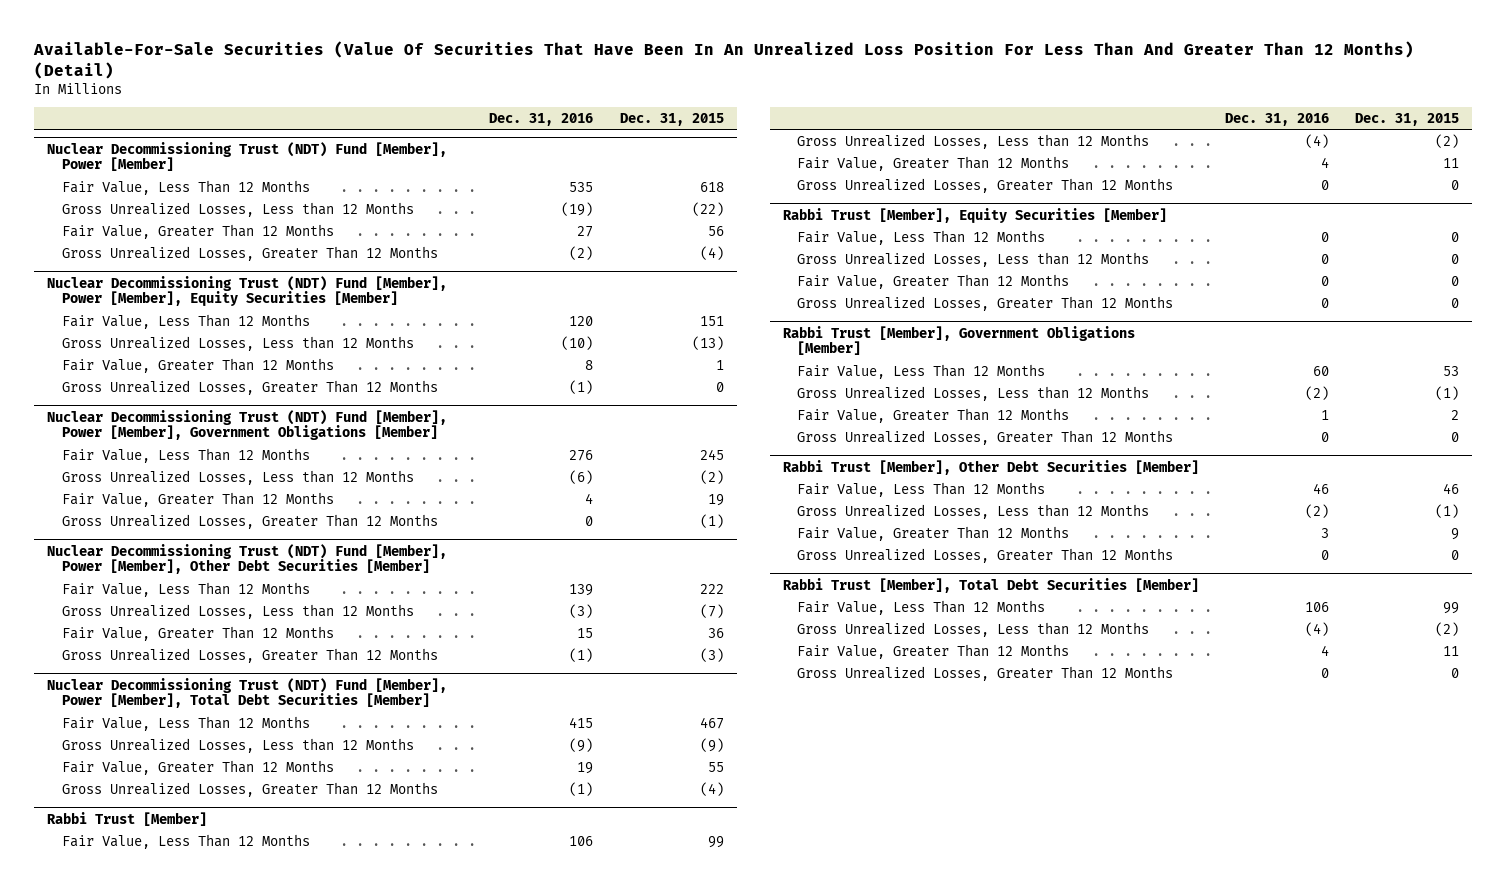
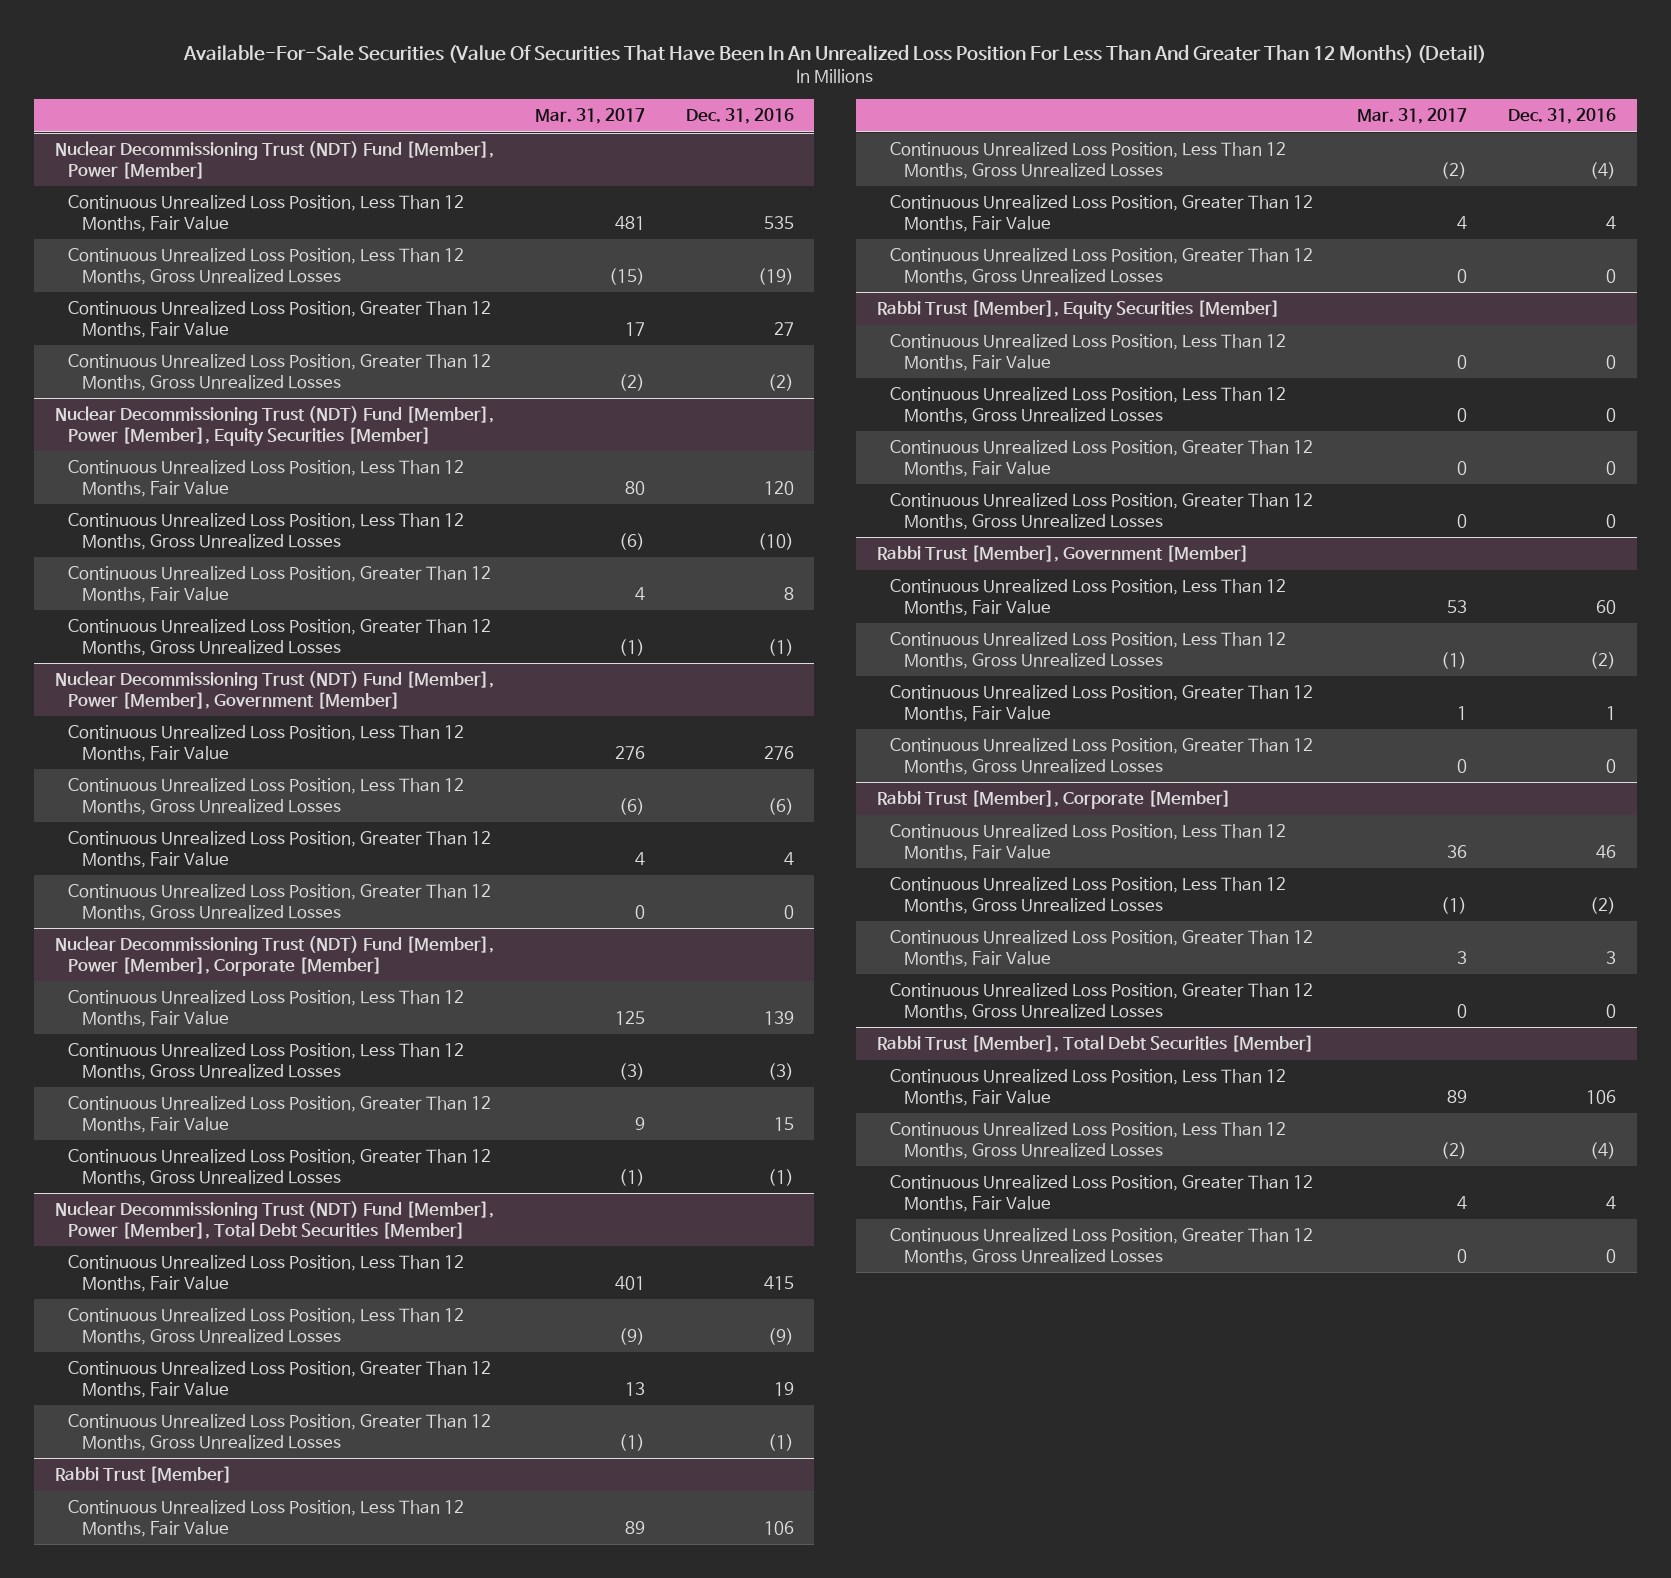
- | Dec. 31, 2016 | Dec. 31, 2015
+ | Mar. 31, 2017 | Dec. 31, 2016
@ Nuclear Decommissioning Trust (NDT) Fund [Member], Power [Member]
- Fair Value, Less Than 12 Months | 535 | 618
- Gross Unrealized Losses, Less than 12 Months | (19) | (22)
- Fair Value, Greater Than 12 Months | 27 | 56
- Gross Unrealized Losses, Greater Than 12 Months | (2) | (4)
+ Continuous Unrealized Loss Position, Less Than 12 Months, Fair Value | 481 | 535
+ Continuous Unrealized Loss Position, Less Than 12 Months, Gross Unrealized Losses | (15) | (19)
+ Continuous Unrealized Loss Position, Greater Than 12 Months, Fair Value | 17 | 27
+ Continuous Unrealized Loss Position, Greater Than 12 Months, Gross Unrealized Losses | (2) | (2)
@ Nuclear Decommissioning Trust (NDT) Fund [Member], Power [Member], Equity Securities [Member]
- Fair Value, Less Than 12 Months | 120 | 151
- Gross Unrealized Losses, Less than 12 Months | (10) | (13)
- Fair Value, Greater Than 12 Months | 8 | 1
- Gross Unrealized Losses, Greater Than 12 Months | (1) | 0
- Nuclear Decommissioning Trust (NDT) Fund [Member], Power [Member], Government Obligations [Member]
- Fair Value, Less Than 12 Months | 276 | 245
- Gross Unrealized Losses, Less than 12 Months | (6) | (2)
- Fair Value, Greater Than 12 Months | 4 | 19
- Gross Unrealized Losses, Greater Than 12 Months | 0 | (1)
- Nuclear Decommissioning Trust (NDT) Fund [Member], Power [Member], Other Debt Securities [Member]
- Fair Value, Less Than 12 Months | 139 | 222
- Gross Unrealized Losses, Less than 12 Months | (3) | (7)
- Fair Value, Greater Than 12 Months | 15 | 36
- Gross Unrealized Losses, Greater Than 12 Months | (1) | (3)
@ Nuclear Decommissioning Trust (NDT) Fund [Member], Power [Member], Equity Securities [Member]
+ Continuous Unrealized Loss Position, Less Than 12 Months, Fair Value | 80 | 120
+ Continuous Unrealized Loss Position, Less Than 12 Months, Gross Unrealized Losses | (6) | (10)
+ Continuous Unrealized Loss Position, Greater Than 12 Months, Fair Value | 4 | 8
+ Continuous Unrealized Loss Position, Greater Than 12 Months, Gross Unrealized Losses | (1) | (1)
+ Nuclear Decommissioning Trust (NDT) Fund [Member], Power [Member], Government [Member]
+ Continuous Unrealized Loss Position, Less Than 12 Months, Fair Value | 276 | 276
+ Continuous Unrealized Loss Position, Less Than 12 Months, Gross Unrealized Losses | (6) | (6)
+ Continuous Unrealized Loss Position, Greater Than 12 Months, Fair Value | 4 | 4
+ Continuous Unrealized Loss Position, Greater Than 12 Months, Gross Unrealized Losses | 0 | 0
+ Nuclear Decommissioning Trust (NDT) Fund [Member], Power [Member], Corporate [Member]
+ Continuous Unrealized Loss Position, Less Than 12 Months, Fair Value | 125 | 139
+ Continuous Unrealized Loss Position, Less Than 12 Months, Gross Unrealized Losses | (3) | (3)
+ Continuous Unrealized Loss Position, Greater Than 12 Months, Fair Value | 9 | 15
+ Continuous Unrealized Loss Position, Greater Than 12 Months, Gross Unrealized Losses | (1) | (1)
@ Nuclear Decommissioning Trust (NDT) Fund [Member], Power [Member], Total Debt Securities [Member]
- Fair Value, Less Than 12 Months | 415 | 467
- Gross Unrealized Losses, Less than 12 Months | (9) | (9)
- Fair Value, Greater Than 12 Months | 19 | 55
- Gross Unrealized Losses, Greater Than 12 Months | (1) | (4)
+ Continuous Unrealized Loss Position, Less Than 12 Months, Fair Value | 401 | 415
+ Continuous Unrealized Loss Position, Less Than 12 Months, Gross Unrealized Losses | (9) | (9)
+ Continuous Unrealized Loss Position, Greater Than 12 Months, Fair Value | 13 | 19
+ Continuous Unrealized Loss Position, Greater Than 12 Months, Gross Unrealized Losses | (1) | (1)
@ Rabbi Trust [Member]
- Fair Value, Less Than 12 Months | 106 | 99
- Gross Unrealized Losses, Less than 12 Months | (4) | (2)
- Fair Value, Greater Than 12 Months | 4 | 11
- Gross Unrealized Losses, Greater Than 12 Months | 0 | 0
+ Continuous Unrealized Loss Position, Less Than 12 Months, Fair Value | 89 | 106
+ Continuous Unrealized Loss Position, Less Than 12 Months, Gross Unrealized Losses | (2) | (4)
+ Continuous Unrealized Loss Position, Greater Than 12 Months, Fair Value | 4 | 4
+ Continuous Unrealized Loss Position, Greater Than 12 Months, Gross Unrealized Losses | 0 | 0
@ Rabbi Trust [Member], Equity Securities [Member]
- Fair Value, Less Than 12 Months | 0 | 0
- Gross Unrealized Losses, Less than 12 Months | 0 | 0
- Fair Value, Greater Than 12 Months | 0 | 0
- Gross Unrealized Losses, Greater Than 12 Months | 0 | 0
- Rabbi Trust [Member], Government Obligations [Member]
- Fair Value, Less Than 12 Months | 60 | 53
- Gross Unrealized Losses, Less than 12 Months | (2) | (1)
- Fair Value, Greater Than 12 Months | 1 | 2
- Gross Unrealized Losses, Greater Than 12 Months | 0 | 0
- Rabbi Trust [Member], Other Debt Securities [Member]
- Fair Value, Less Than 12 Months | 46 | 46
- Gross Unrealized Losses, Less than 12 Months | (2) | (1)
- Fair Value, Greater Than 12 Months | 3 | 9
- Gross Unrealized Losses, Greater Than 12 Months | 0 | 0
@ Rabbi Trust [Member], Equity Securities [Member]
+ Continuous Unrealized Loss Position, Less Than 12 Months, Fair Value | 0 | 0
+ Continuous Unrealized Loss Position, Less Than 12 Months, Gross Unrealized Losses | 0 | 0
+ Continuous Unrealized Loss Position, Greater Than 12 Months, Fair Value | 0 | 0
+ Continuous Unrealized Loss Position, Greater Than 12 Months, Gross Unrealized Losses | 0 | 0
+ Rabbi Trust [Member], Government [Member]
+ Continuous Unrealized Loss Position, Less Than 12 Months, Fair Value | 53 | 60
+ Continuous Unrealized Loss Position, Less Than 12 Months, Gross Unrealized Losses | (1) | (2)
+ Continuous Unrealized Loss Position, Greater Than 12 Months, Fair Value | 1 | 1
+ Continuous Unrealized Loss Position, Greater Than 12 Months, Gross Unrealized Losses | 0 | 0
+ Rabbi Trust [Member], Corporate [Member]
+ Continuous Unrealized Loss Position, Less Than 12 Months, Fair Value | 36 | 46
+ Continuous Unrealized Loss Position, Less Than 12 Months, Gross Unrealized Losses | (1) | (2)
+ Continuous Unrealized Loss Position, Greater Than 12 Months, Fair Value | 3 | 3
+ Continuous Unrealized Loss Position, Greater Than 12 Months, Gross Unrealized Losses | 0 | 0
@ Rabbi Trust [Member], Total Debt Securities [Member]
- Fair Value, Less Than 12 Months | 106 | 99
- Gross Unrealized Losses, Less than 12 Months | (4) | (2)
- Fair Value, Greater Than 12 Months | 4 | 11
- Gross Unrealized Losses, Greater Than 12 Months | 0 | 0
+ Continuous Unrealized Loss Position, Less Than 12 Months, Fair Value | 89 | 106
+ Continuous Unrealized Loss Position, Less Than 12 Months, Gross Unrealized Losses | (2) | (4)
+ Continuous Unrealized Loss Position, Greater Than 12 Months, Fair Value | 4 | 4
+ Continuous Unrealized Loss Position, Greater Than 12 Months, Gross Unrealized Losses | 0 | 0

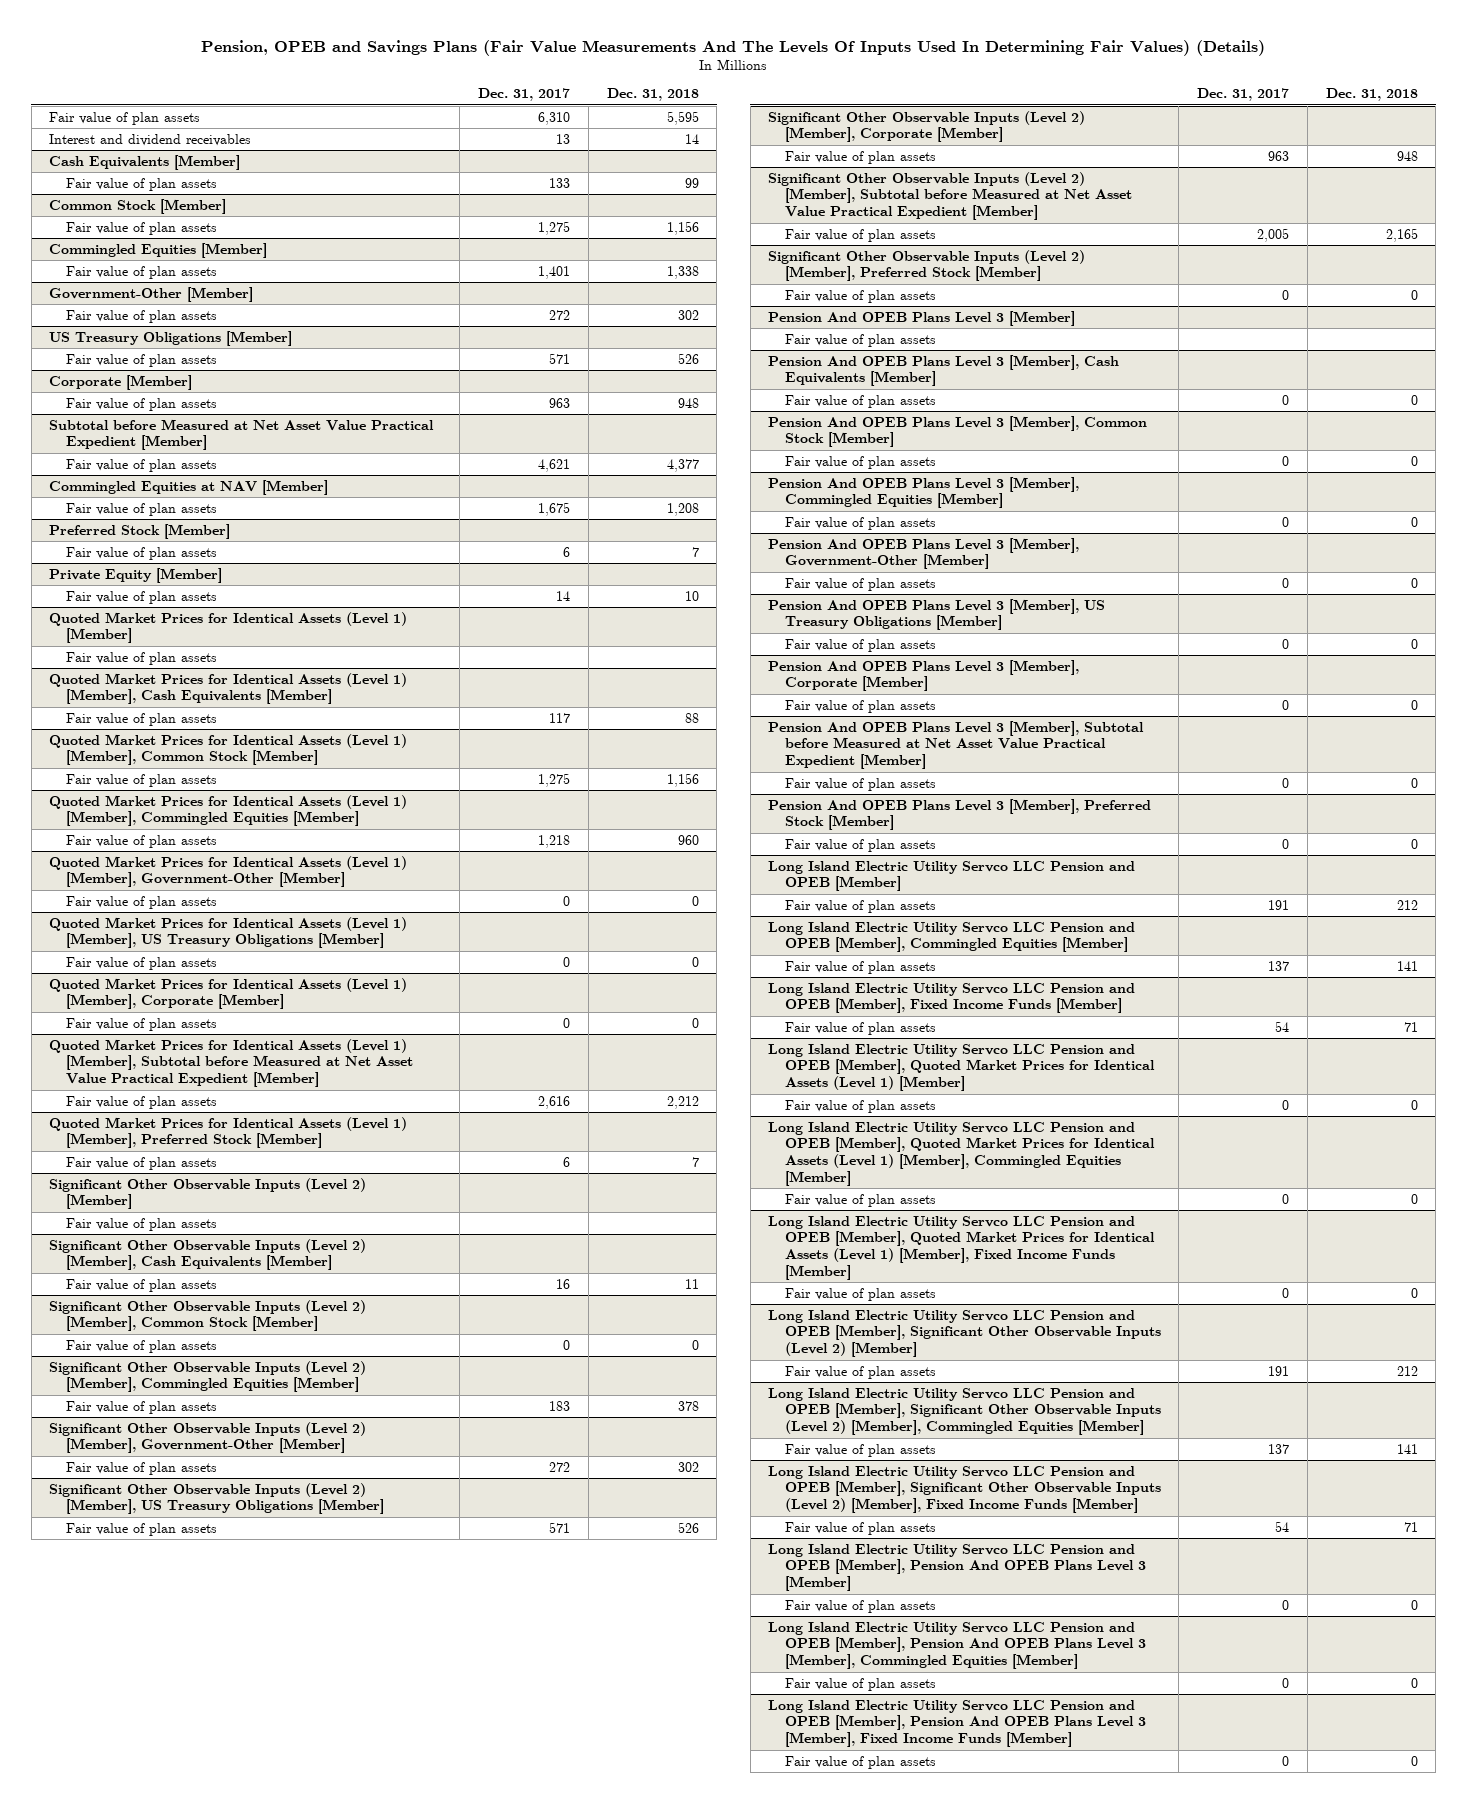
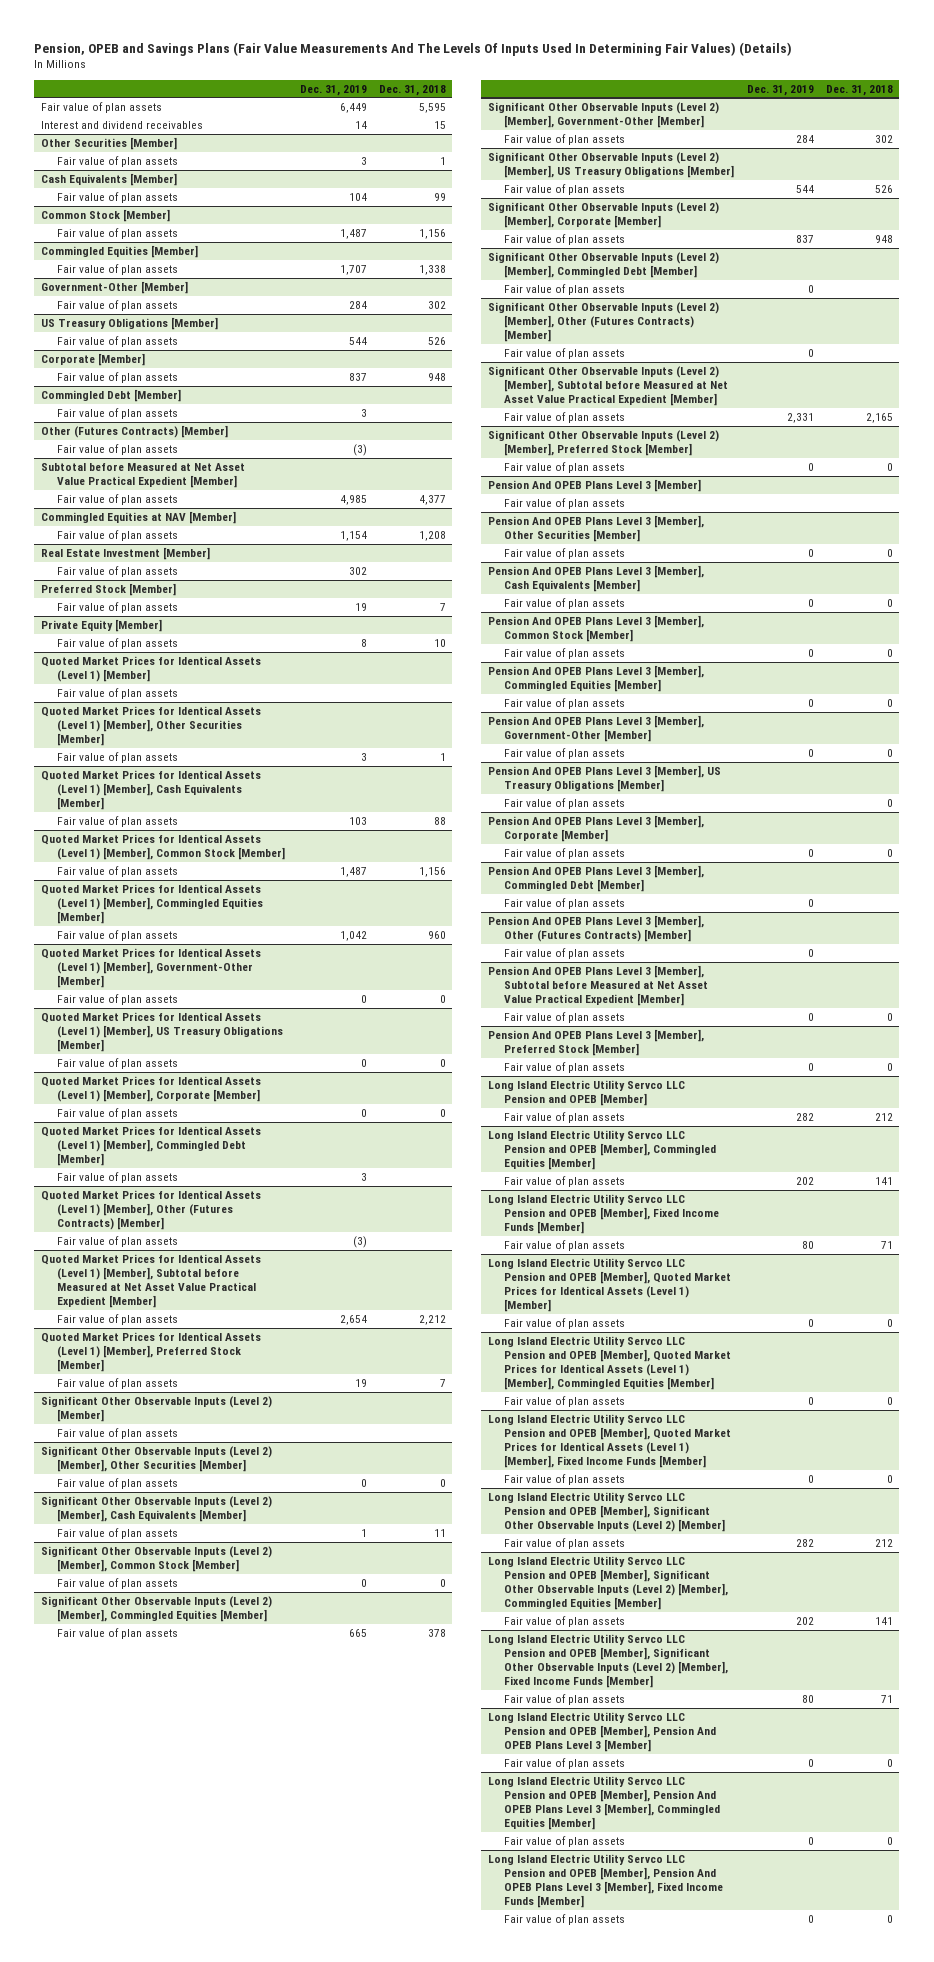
- | Dec. 31, 2017 | Dec. 31, 2018
+ | Dec. 31, 2019 | Dec. 31, 2018
- Interest and dividend receivables | 13 | 14
+ Interest and dividend receivables | 14 | 15
+ Other Securities [Member]
+ Fair value of plan assets | 3 | 1
+ Commingled Debt [Member]
+ Fair value of plan assets | 3 |
+ Other (Futures Contracts) [Member]
+ Fair value of plan assets | (3) |
+ Real Estate Investment [Member]
+ Fair value of plan assets | 302 |
+ Quoted Market Prices for Identical Assets (Level 1) [Member], Other Securities [Member]
+ Fair value of plan assets | 3 | 1
+ Quoted Market Prices for Identical Assets (Level 1) [Member], Commingled Debt [Member]
+ Fair value of plan assets | 3 |
+ Quoted Market Prices for Identical Assets (Level 1) [Member], Other (Futures Contracts) [Member]
+ Fair value of plan assets | (3) |
+ Significant Other Observable Inputs (Level 2) [Member], Other Securities [Member]
+ Fair value of plan assets | 0 | 0
+ Significant Other Observable Inputs (Level 2) [Member], Commingled Debt [Member]
+ Fair value of plan assets | 0 |
+ Significant Other Observable Inputs (Level 2) [Member], Other (Futures Contracts) [Member]
+ Fair value of plan assets | 0 |
+ Pension And OPEB Plans Level 3 [Member], Other Securities [Member]
+ Fair value of plan assets | 0 | 0
+ Pension And OPEB Plans Level 3 [Member], Commingled Debt [Member]
+ Fair value of plan assets | 0 |
+ Pension And OPEB Plans Level 3 [Member], Other (Futures Contracts) [Member]
+ Fair value of plan assets | 0 |

